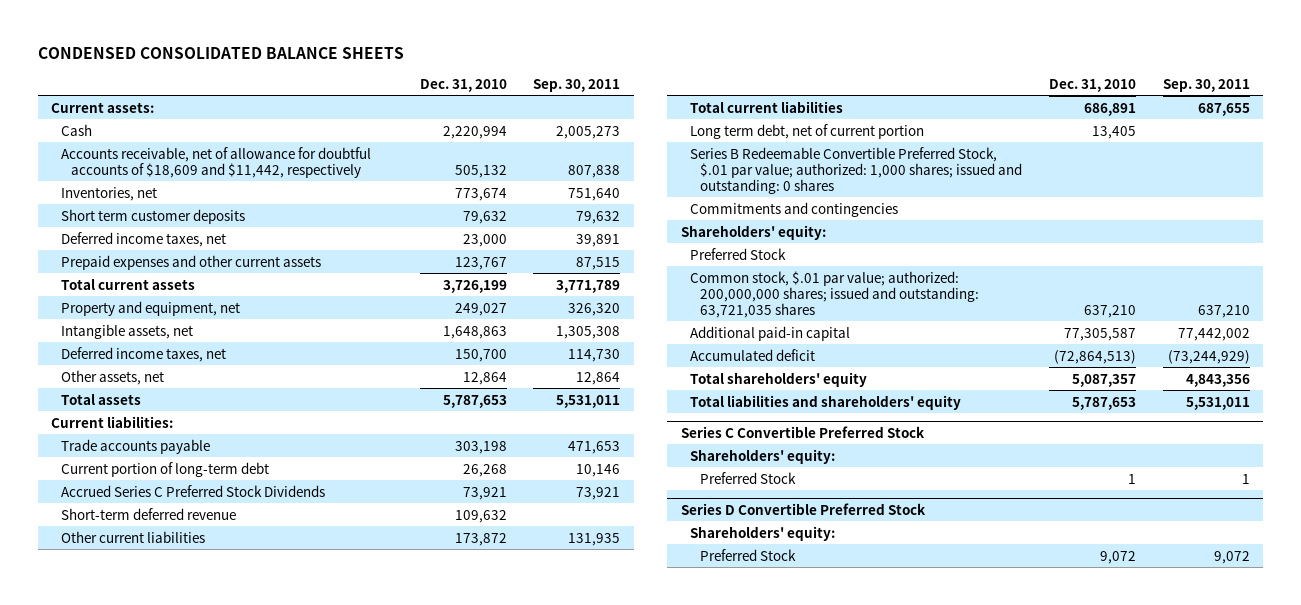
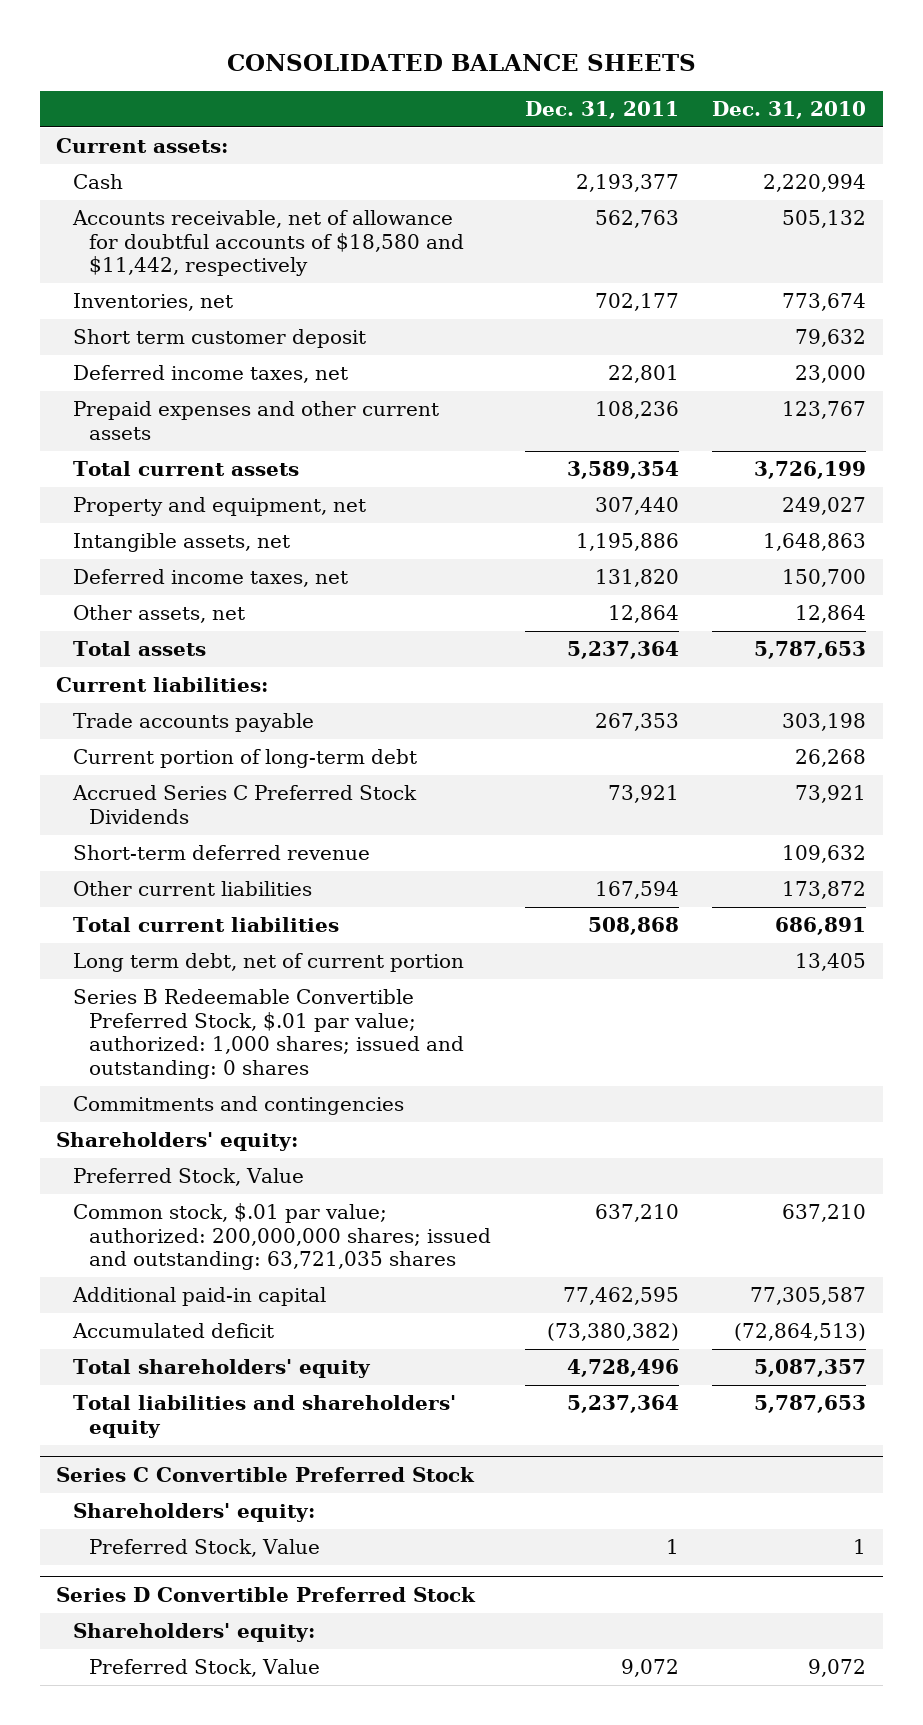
- CONDENSED CONSOLIDATED BALANCE SHEETS
+ CONSOLIDATED BALANCE SHEETS
- | Dec. 31, 2010 | Sep. 30, 2011
+ | Dec. 31, 2011 | Dec. 31, 2010
- Accounts receivable, net of allowance for doubtful accounts of $18,609 and $11,442, respectively | 505,132 | 807,838
+ Accounts receivable, net of allowance for doubtful accounts of $18,580 and $11,442, respectively | 562,763 | 505,132
- Short term customer deposits | 79,632 | 79,632
+ Short term customer deposit | | 79,632
- Preferred Stock
+ Preferred Stock, Value
@ Series C Convertible Preferred Stock
- Preferred Stock | 1 | 1
+ Preferred Stock, Value | 1 | 1
@ Series D Convertible Preferred Stock
- Preferred Stock | 9,072 | 9,072
+ Preferred Stock, Value | 9,072 | 9,072

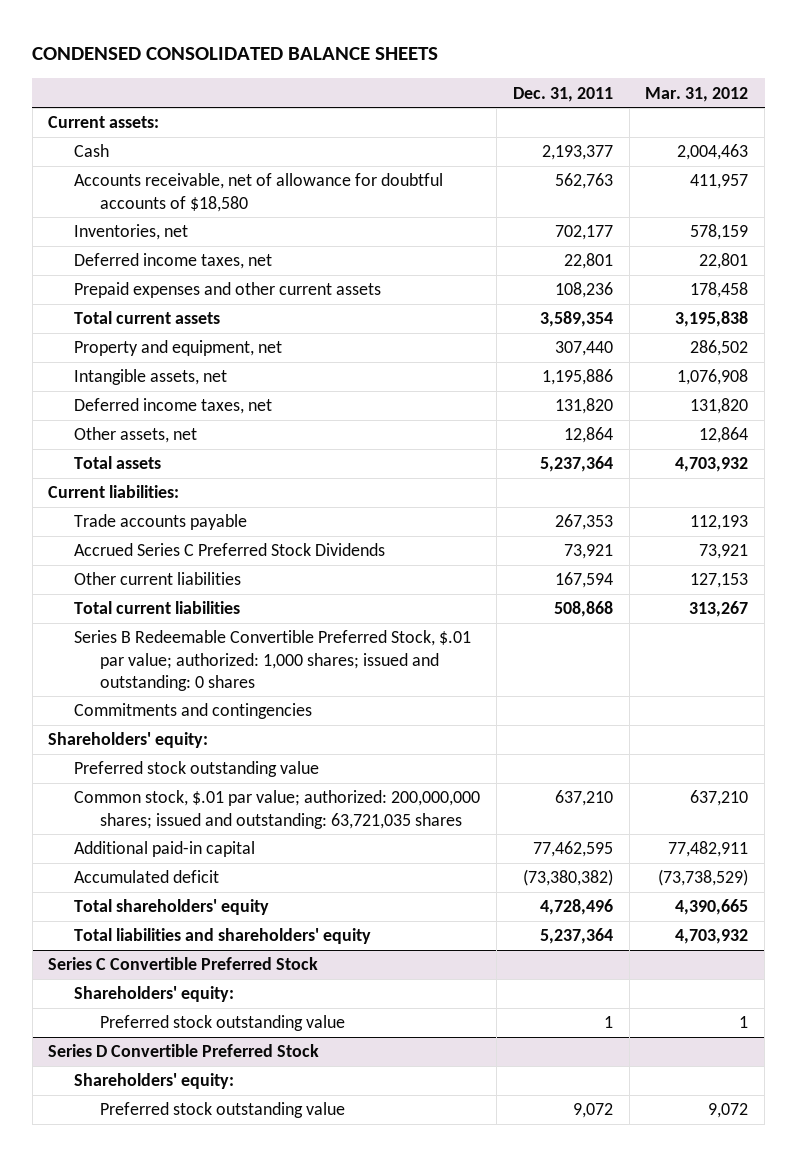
- CONSOLIDATED BALANCE SHEETS
+ CONDENSED CONSOLIDATED BALANCE SHEETS
- | Dec. 31, 2011 | Dec. 31, 2010
+ | Dec. 31, 2011 | Mar. 31, 2012
- Accounts receivable, net of allowance for doubtful accounts of $18,580 and $11,442, respectively | 562,763 | 505,132
+ Accounts receivable, net of allowance for doubtful accounts of $18,580 | 562,763 | 411,957
- Short term customer deposit | | 79,632
- Current portion of long-term debt | | 26,268
- Short-term deferred revenue | | 109,632
- Long term debt, net of current portion | | 13,405
- Preferred Stock, Value
+ Preferred stock outstanding value
@ Series C Convertible Preferred Stock
- Preferred Stock, Value | 1 | 1
+ Preferred stock outstanding value | 1 | 1
@ Series D Convertible Preferred Stock
- Preferred Stock, Value | 9,072 | 9,072
+ Preferred stock outstanding value | 9,072 | 9,072

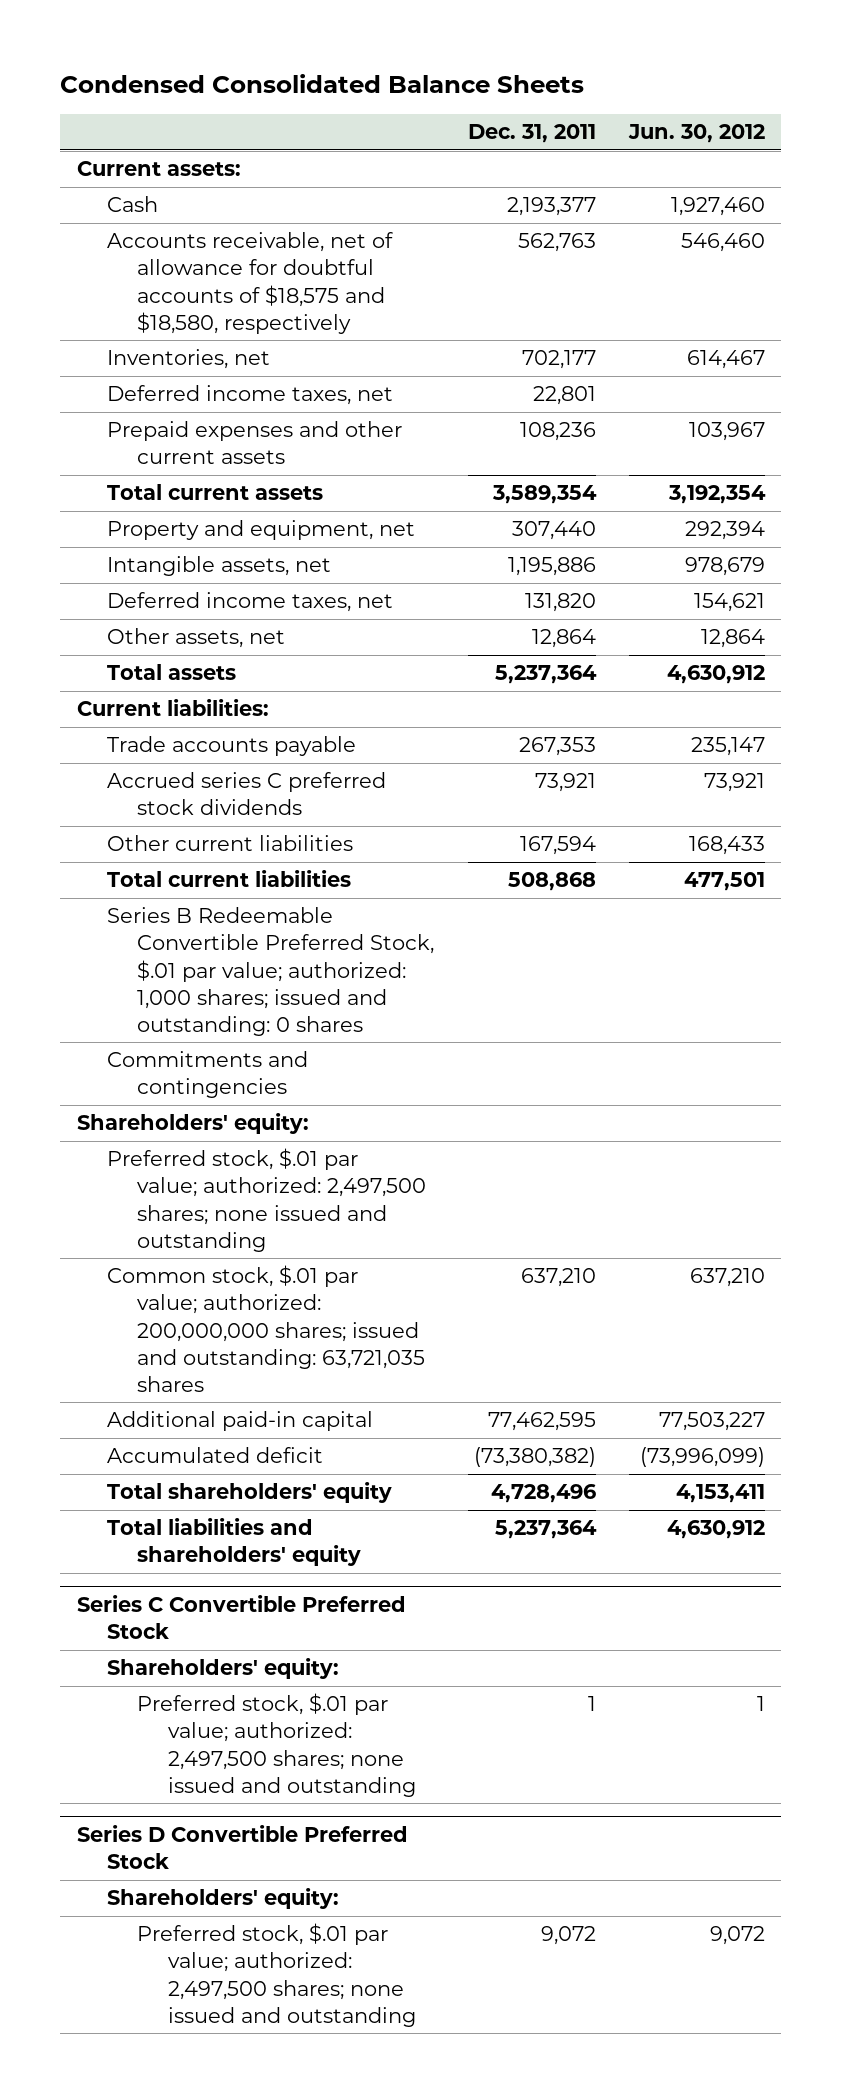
- CONDENSED CONSOLIDATED BALANCE SHEETS
+ Condensed Consolidated Balance Sheets
- | Dec. 31, 2011 | Mar. 31, 2012
+ | Dec. 31, 2011 | Jun. 30, 2012
- Accounts receivable, net of allowance for doubtful accounts of $18,580 | 562,763 | 411,957
+ Accounts receivable, net of allowance for doubtful accounts of $18,575 and $18,580, respectively | 562,763 | 546,460
- Accrued Series C Preferred Stock Dividends | 73,921 | 73,921
+ Accrued series C preferred stock dividends | 73,921 | 73,921
- Preferred stock outstanding value
+ Preferred stock, $.01 par value; authorized: 2,497,500 shares; none issued and outstanding
@ Series C Convertible Preferred Stock
- Preferred stock outstanding value | 1 | 1
+ Preferred stock, $.01 par value; authorized: 2,497,500 shares; none issued and outstanding | 1 | 1
@ Series D Convertible Preferred Stock
- Preferred stock outstanding value | 9,072 | 9,072
+ Preferred stock, $.01 par value; authorized: 2,497,500 shares; none issued and outstanding | 9,072 | 9,072

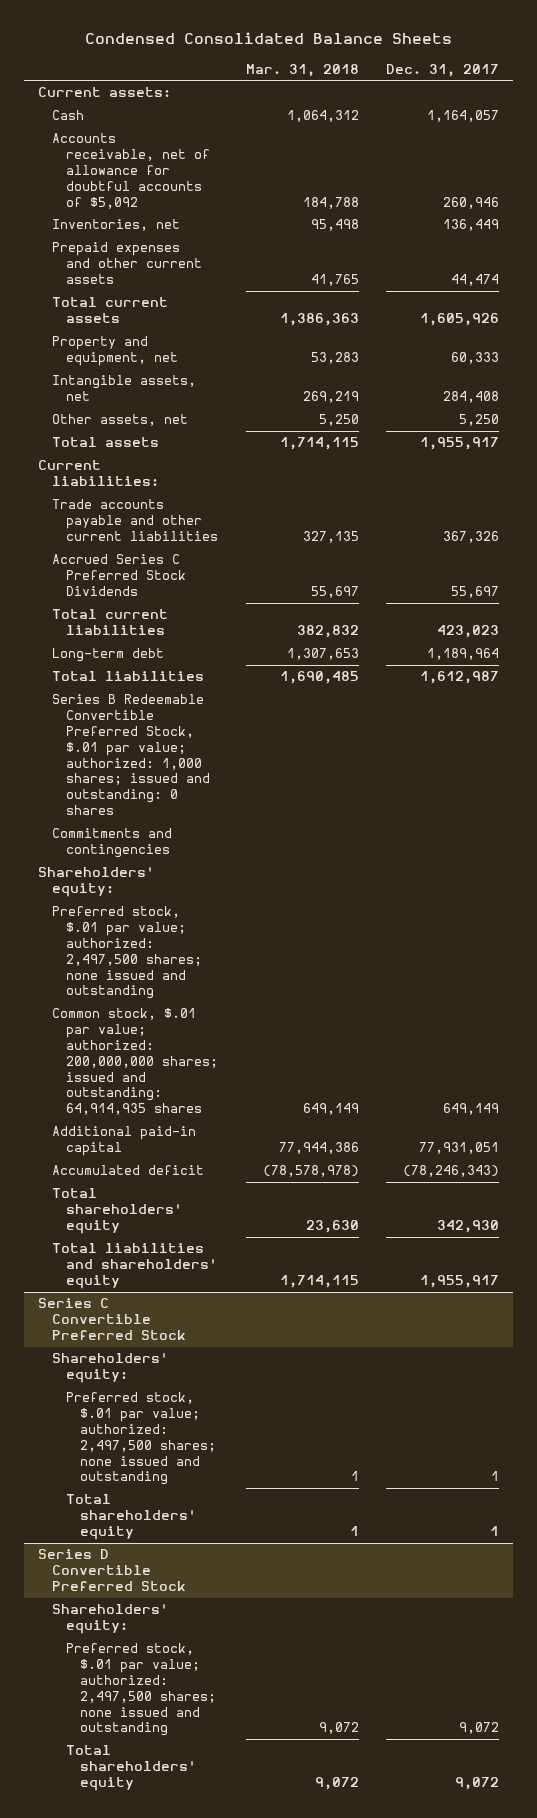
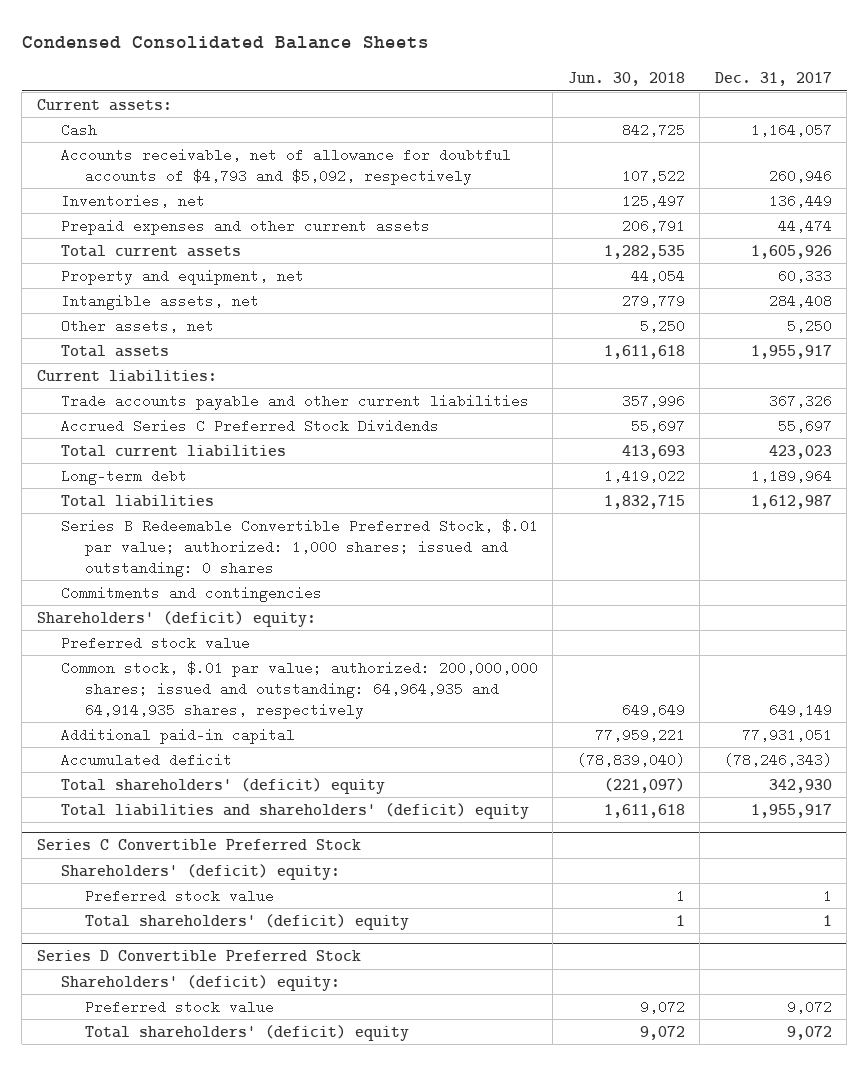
- | Mar. 31, 2018 | Dec. 31, 2017
+ | Jun. 30, 2018 | Dec. 31, 2017
- Accounts receivable, net of allowance for doubtful accounts of $5,092 | 184,788 | 260,946
+ Accounts receivable, net of allowance for doubtful accounts of $4,793 and $5,092, respectively | 107,522 | 260,946
- Shareholders' equity:
- Preferred stock, $.01 par value; authorized: 2,497,500 shares; none issued and outstanding
- Common stock, $.01 par value; authorized: 200,000,000 shares; issued and outstanding: 64,914,935 shares | 649,149 | 649,149
+ Shareholders' (deficit) equity:
+ Preferred stock value
+ Common stock, $.01 par value; authorized: 200,000,000 shares; issued and outstanding: 64,964,935 and 64,914,935 shares, respectively | 649,649 | 649,149
- Total shareholders' equity | 23,630 | 342,930
- Total liabilities and shareholders' equity | 1,714,115 | 1,955,917
+ Total shareholders' (deficit) equity | (221,097) | 342,930
+ Total liabilities and shareholders' (deficit) equity | 1,611,618 | 1,955,917
@ Series C Convertible Preferred Stock
- Shareholders' equity:
- Preferred stock, $.01 par value; authorized: 2,497,500 shares; none issued and outstanding | 1 | 1
- Total shareholders' equity | 1 | 1
+ Shareholders' (deficit) equity:
+ Preferred stock value | 1 | 1
+ Total shareholders' (deficit) equity | 1 | 1
@ Series D Convertible Preferred Stock
- Shareholders' equity:
- Preferred stock, $.01 par value; authorized: 2,497,500 shares; none issued and outstanding | 9,072 | 9,072
- Total shareholders' equity | 9,072 | 9,072
+ Shareholders' (deficit) equity:
+ Preferred stock value | 9,072 | 9,072
+ Total shareholders' (deficit) equity | 9,072 | 9,072

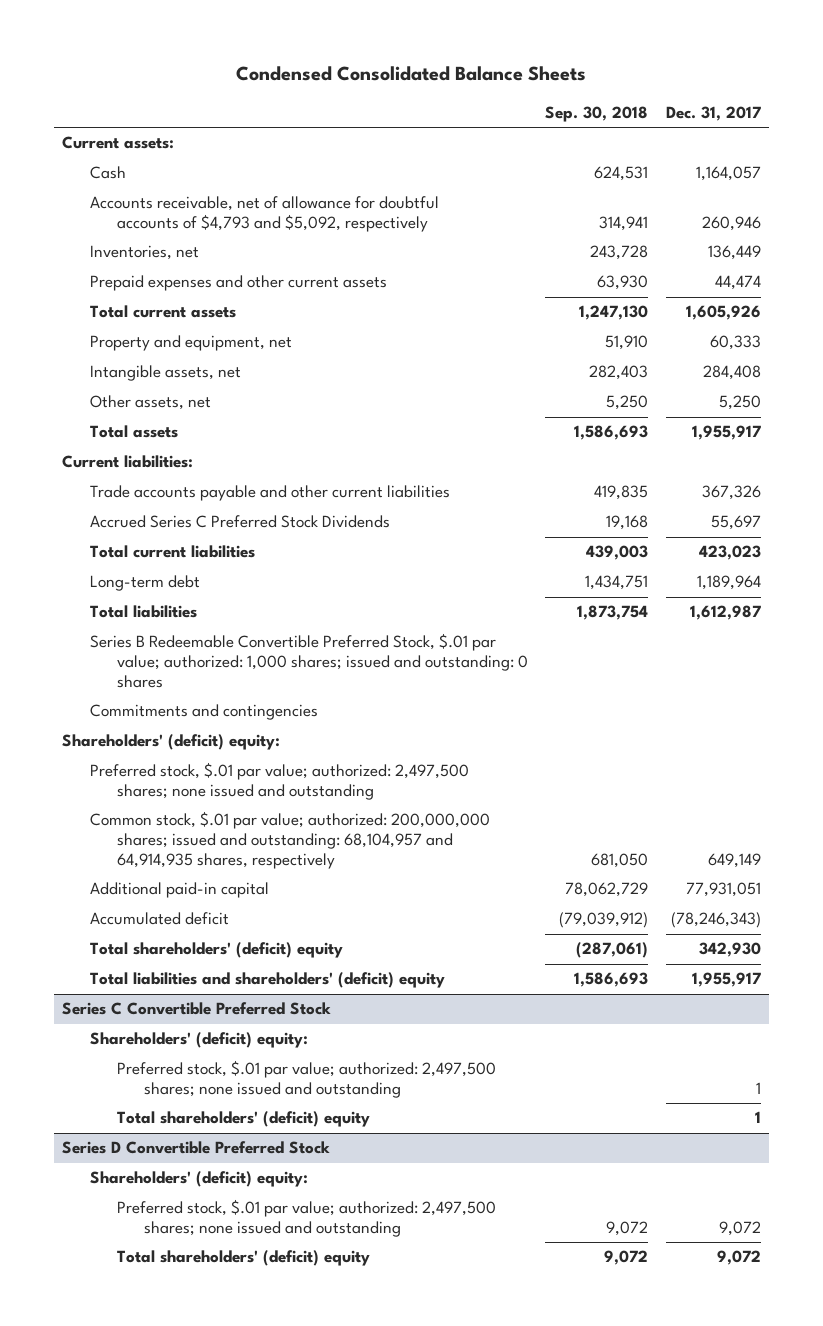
- | Jun. 30, 2018 | Dec. 31, 2017
+ | Sep. 30, 2018 | Dec. 31, 2017
- Preferred stock value
- Common stock, $.01 par value; authorized: 200,000,000 shares; issued and outstanding: 64,964,935 and 64,914,935 shares, respectively | 649,649 | 649,149
+ Preferred stock, $.01 par value; authorized: 2,497,500 shares; none issued and outstanding
+ Common stock, $.01 par value; authorized: 200,000,000 shares; issued and outstanding: 68,104,957 and 64,914,935 shares, respectively | 681,050 | 649,149
@ Series C Convertible Preferred Stock
- Preferred stock value | 1 | 1
+ Preferred stock, $.01 par value; authorized: 2,497,500 shares; none issued and outstanding | | 1
@ Series D Convertible Preferred Stock
- Preferred stock value | 9,072 | 9,072
+ Preferred stock, $.01 par value; authorized: 2,497,500 shares; none issued and outstanding | 9,072 | 9,072

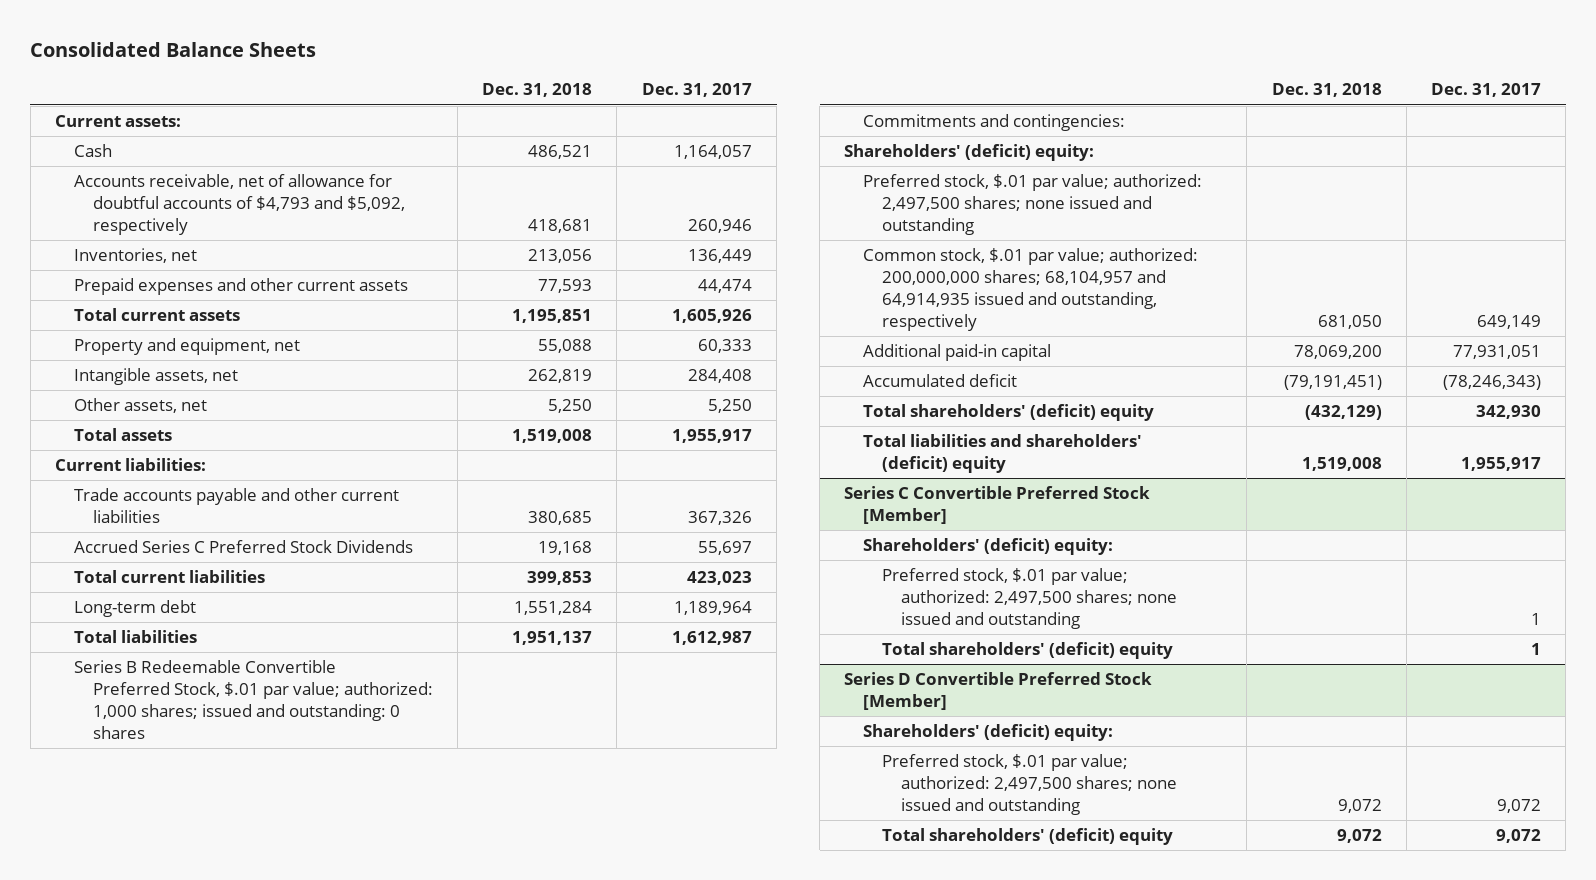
- Condensed Consolidated Balance Sheets
+ Consolidated Balance Sheets
- | Sep. 30, 2018 | Dec. 31, 2017
+ | Dec. 31, 2018 | Dec. 31, 2017
- Commitments and contingencies
+ Commitments and contingencies:
- Common stock, $.01 par value; authorized: 200,000,000 shares; issued and outstanding: 68,104,957 and 64,914,935 shares, respectively | 681,050 | 649,149
+ Common stock, $.01 par value; authorized: 200,000,000 shares; 68,104,957 and 64,914,935 issued and outstanding, respectively | 681,050 | 649,149
- Series C Convertible Preferred Stock
+ Series C Convertible Preferred Stock [Member]
- Series D Convertible Preferred Stock
+ Series D Convertible Preferred Stock [Member]

